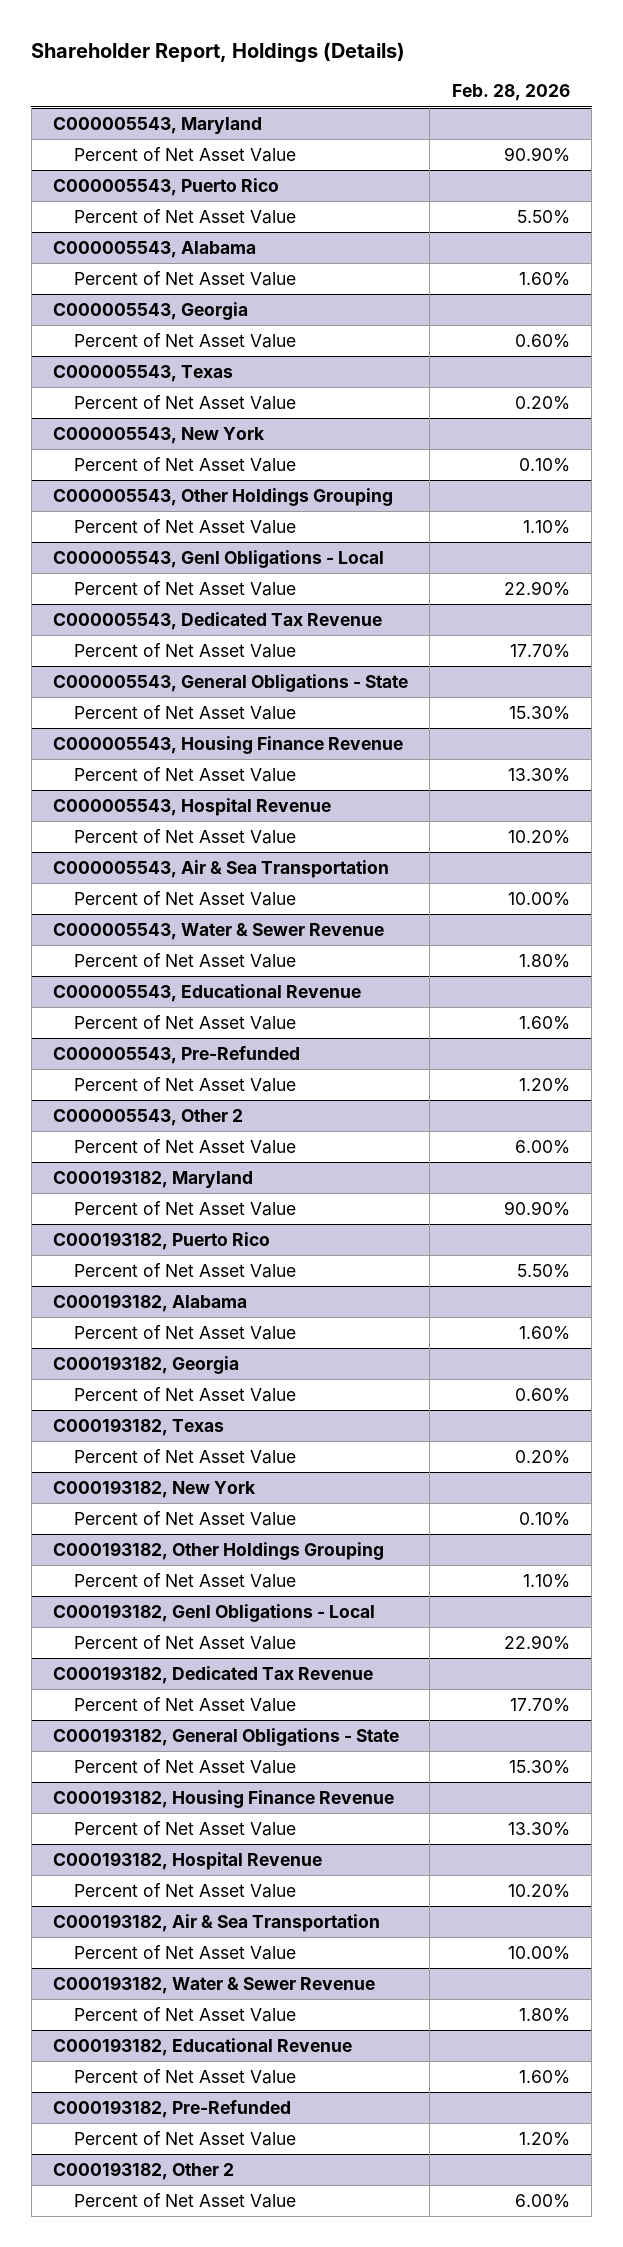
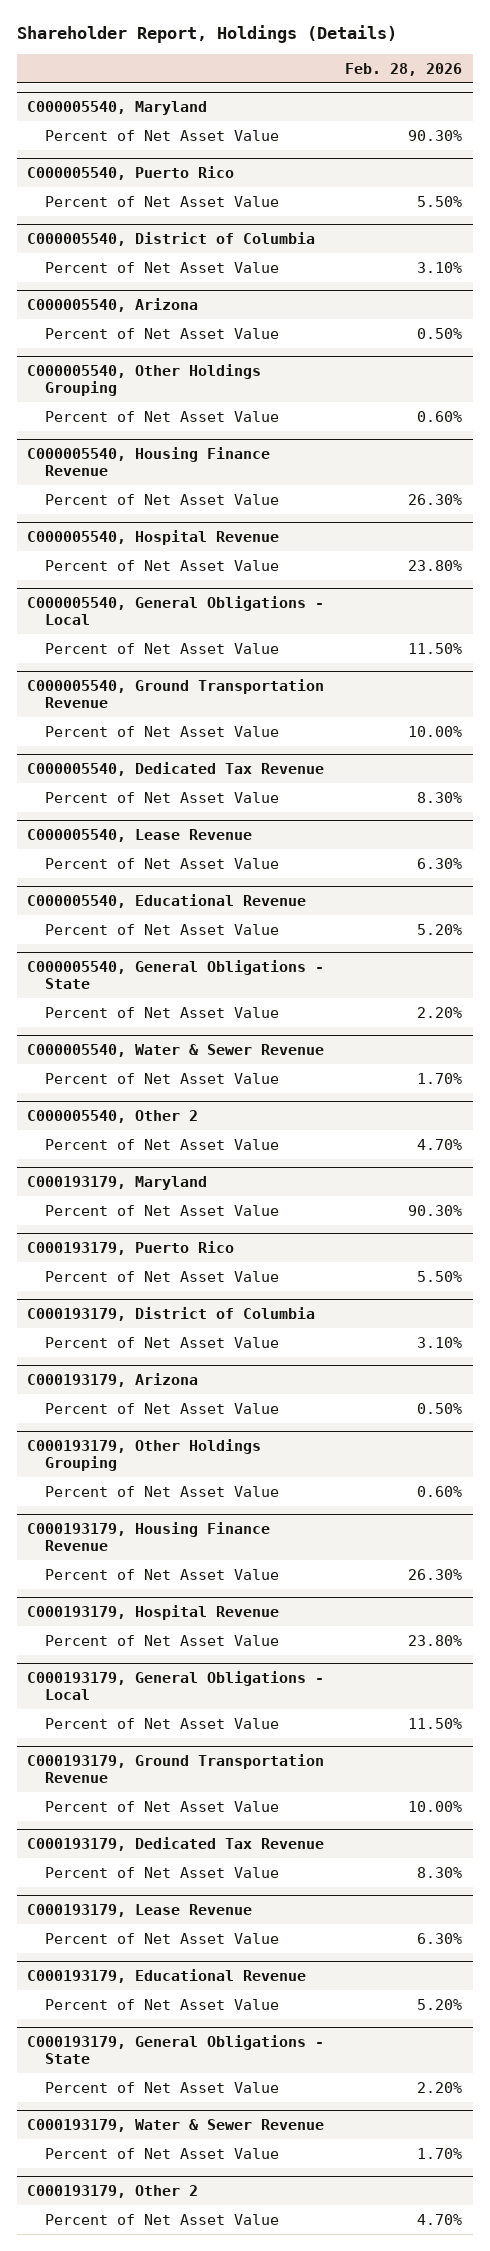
- C000005543, Maryland
- Percent of Net Asset Value | 90.90%
- C000005543, Puerto Rico
+ C000005540, Maryland
+ Percent of Net Asset Value | 90.30%
+ C000005540, Puerto Rico
- C000005543, Alabama
- Percent of Net Asset Value | 1.60%
- C000005543, Georgia
+ C000005540, District of Columbia
+ Percent of Net Asset Value | 3.10%
+ C000005540, Arizona
+ Percent of Net Asset Value | 0.50%
+ C000005540, Other Holdings Grouping
- C000005543, Texas
- Percent of Net Asset Value | 0.20%
- C000005543, New York
- Percent of Net Asset Value | 0.10%
- C000005543, Other Holdings Grouping
- Percent of Net Asset Value | 1.10%
- C000005543, Genl Obligations - Local
- Percent of Net Asset Value | 22.90%
- C000005543, Dedicated Tax Revenue
- Percent of Net Asset Value | 17.70%
- C000005543, General Obligations - State
- Percent of Net Asset Value | 15.30%
- C000005543, Housing Finance Revenue
- Percent of Net Asset Value | 13.30%
- C000005543, Hospital Revenue
- Percent of Net Asset Value | 10.20%
- C000005543, Air & Sea Transportation
+ C000005540, Housing Finance Revenue
+ Percent of Net Asset Value | 26.30%
+ C000005540, Hospital Revenue
+ Percent of Net Asset Value | 23.80%
+ C000005540, General Obligations - Local
+ Percent of Net Asset Value | 11.50%
+ C000005540, Ground Transportation Revenue
- C000005543, Water & Sewer Revenue
- Percent of Net Asset Value | 1.80%
- C000005543, Educational Revenue
- Percent of Net Asset Value | 1.60%
- C000005543, Pre-Refunded
- Percent of Net Asset Value | 1.20%
- C000005543, Other 2
- Percent of Net Asset Value | 6.00%
- C000193182, Maryland
- Percent of Net Asset Value | 90.90%
- C000193182, Puerto Rico
+ C000005540, Dedicated Tax Revenue
+ Percent of Net Asset Value | 8.30%
+ C000005540, Lease Revenue
+ Percent of Net Asset Value | 6.30%
+ C000005540, Educational Revenue
+ Percent of Net Asset Value | 5.20%
+ C000005540, General Obligations - State
+ Percent of Net Asset Value | 2.20%
+ C000005540, Water & Sewer Revenue
+ Percent of Net Asset Value | 1.70%
+ C000005540, Other 2
+ Percent of Net Asset Value | 4.70%
+ C000193179, Maryland
+ Percent of Net Asset Value | 90.30%
+ C000193179, Puerto Rico
- C000193182, Alabama
- Percent of Net Asset Value | 1.60%
- C000193182, Georgia
+ C000193179, District of Columbia
+ Percent of Net Asset Value | 3.10%
+ C000193179, Arizona
+ Percent of Net Asset Value | 0.50%
+ C000193179, Other Holdings Grouping
- C000193182, Texas
- Percent of Net Asset Value | 0.20%
- C000193182, New York
- Percent of Net Asset Value | 0.10%
- C000193182, Other Holdings Grouping
- Percent of Net Asset Value | 1.10%
- C000193182, Genl Obligations - Local
- Percent of Net Asset Value | 22.90%
- C000193182, Dedicated Tax Revenue
- Percent of Net Asset Value | 17.70%
- C000193182, General Obligations - State
- Percent of Net Asset Value | 15.30%
- C000193182, Housing Finance Revenue
- Percent of Net Asset Value | 13.30%
- C000193182, Hospital Revenue
- Percent of Net Asset Value | 10.20%
- C000193182, Air & Sea Transportation
+ C000193179, Housing Finance Revenue
+ Percent of Net Asset Value | 26.30%
+ C000193179, Hospital Revenue
+ Percent of Net Asset Value | 23.80%
+ C000193179, General Obligations - Local
+ Percent of Net Asset Value | 11.50%
+ C000193179, Ground Transportation Revenue
- C000193182, Water & Sewer Revenue
- Percent of Net Asset Value | 1.80%
- C000193182, Educational Revenue
- Percent of Net Asset Value | 1.60%
- C000193182, Pre-Refunded
- Percent of Net Asset Value | 1.20%
- C000193182, Other 2
- Percent of Net Asset Value | 6.00%
+ C000193179, Dedicated Tax Revenue
+ Percent of Net Asset Value | 8.30%
+ C000193179, Lease Revenue
+ Percent of Net Asset Value | 6.30%
+ C000193179, Educational Revenue
+ Percent of Net Asset Value | 5.20%
+ C000193179, General Obligations - State
+ Percent of Net Asset Value | 2.20%
+ C000193179, Water & Sewer Revenue
+ Percent of Net Asset Value | 1.70%
+ C000193179, Other 2
+ Percent of Net Asset Value | 4.70%

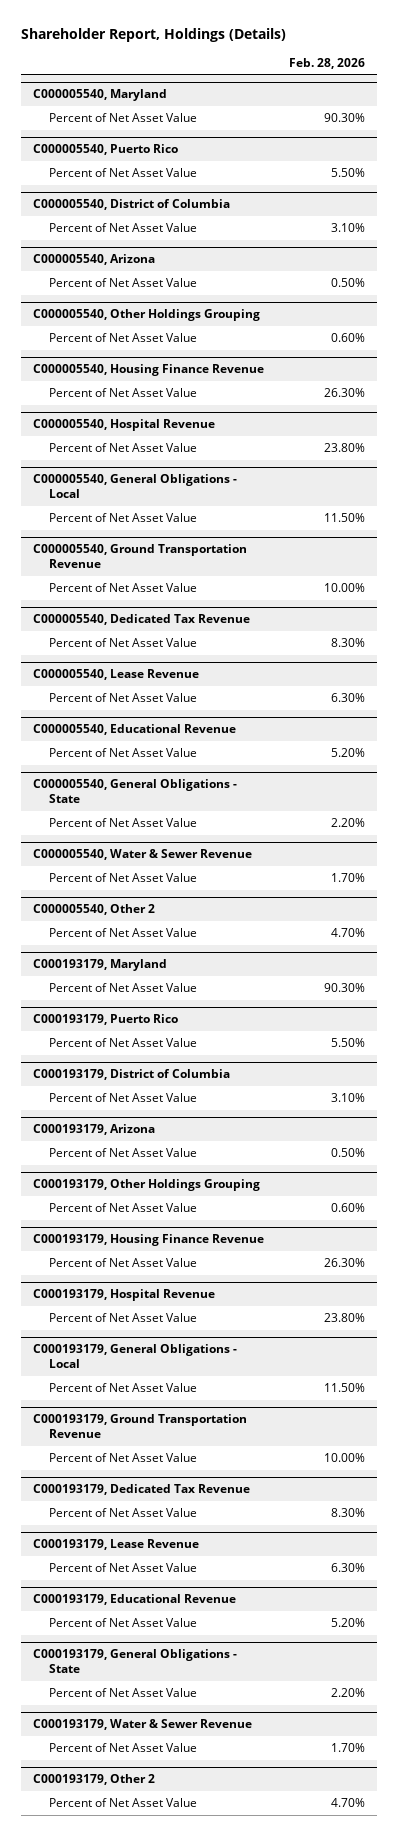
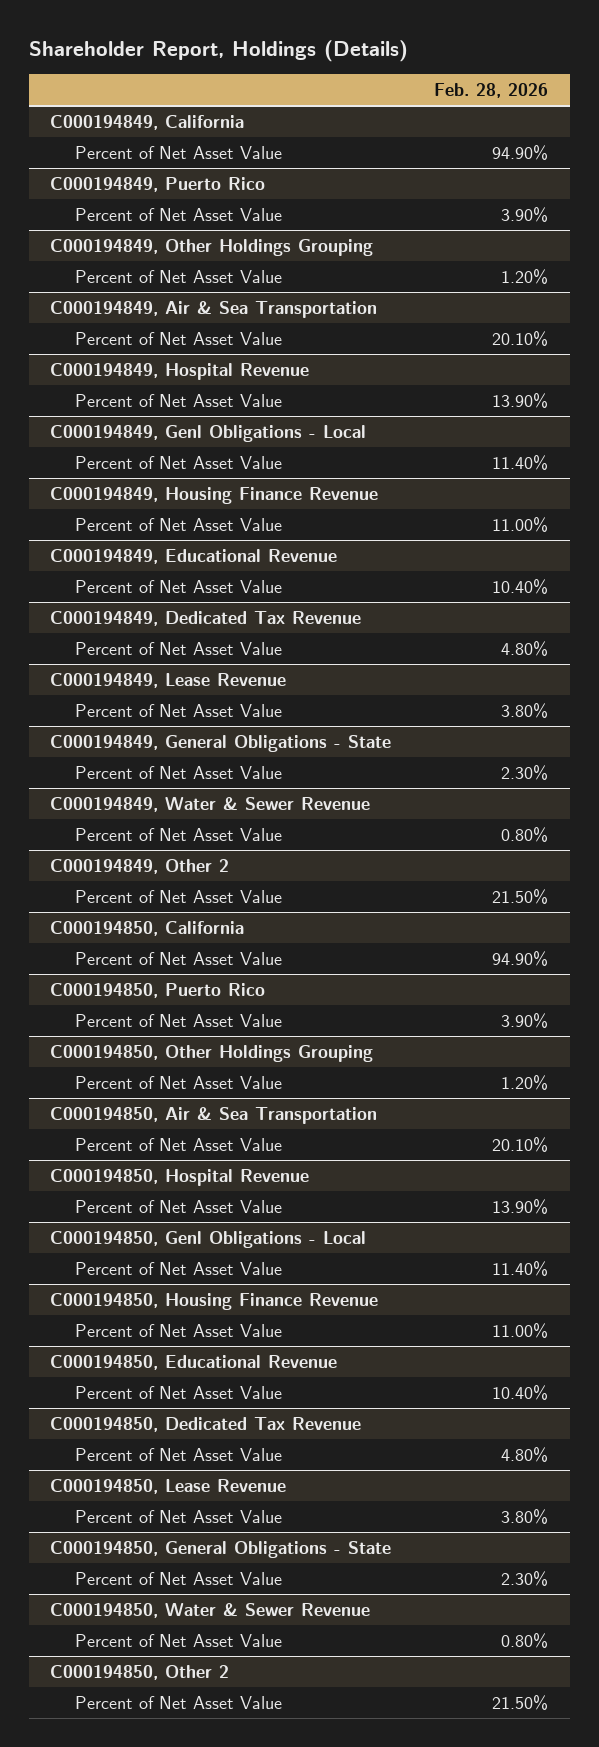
- C000005540, Maryland
- Percent of Net Asset Value | 90.30%
- C000005540, Puerto Rico
- Percent of Net Asset Value | 5.50%
- C000005540, District of Columbia
- Percent of Net Asset Value | 3.10%
- C000005540, Arizona
- Percent of Net Asset Value | 0.50%
- C000005540, Other Holdings Grouping
- Percent of Net Asset Value | 0.60%
- C000005540, Housing Finance Revenue
- Percent of Net Asset Value | 26.30%
- C000005540, Hospital Revenue
- Percent of Net Asset Value | 23.80%
- C000005540, General Obligations - Local
- Percent of Net Asset Value | 11.50%
- C000005540, Ground Transportation Revenue
- Percent of Net Asset Value | 10.00%
- C000005540, Dedicated Tax Revenue
- Percent of Net Asset Value | 8.30%
- C000005540, Lease Revenue
- Percent of Net Asset Value | 6.30%
- C000005540, Educational Revenue
- Percent of Net Asset Value | 5.20%
- C000005540, General Obligations - State
- Percent of Net Asset Value | 2.20%
- C000005540, Water & Sewer Revenue
- Percent of Net Asset Value | 1.70%
- C000005540, Other 2
- Percent of Net Asset Value | 4.70%
- C000193179, Maryland
- Percent of Net Asset Value | 90.30%
- C000193179, Puerto Rico
- Percent of Net Asset Value | 5.50%
- C000193179, District of Columbia
- Percent of Net Asset Value | 3.10%
- C000193179, Arizona
- Percent of Net Asset Value | 0.50%
- C000193179, Other Holdings Grouping
- Percent of Net Asset Value | 0.60%
- C000193179, Housing Finance Revenue
- Percent of Net Asset Value | 26.30%
- C000193179, Hospital Revenue
- Percent of Net Asset Value | 23.80%
- C000193179, General Obligations - Local
- Percent of Net Asset Value | 11.50%
- C000193179, Ground Transportation Revenue
- Percent of Net Asset Value | 10.00%
- C000193179, Dedicated Tax Revenue
- Percent of Net Asset Value | 8.30%
- C000193179, Lease Revenue
- Percent of Net Asset Value | 6.30%
- C000193179, Educational Revenue
- Percent of Net Asset Value | 5.20%
- C000193179, General Obligations - State
- Percent of Net Asset Value | 2.20%
- C000193179, Water & Sewer Revenue
- Percent of Net Asset Value | 1.70%
- C000193179, Other 2
- Percent of Net Asset Value | 4.70%
+ C000194849, California
+ Percent of Net Asset Value | 94.90%
+ C000194849, Puerto Rico
+ Percent of Net Asset Value | 3.90%
+ C000194849, Other Holdings Grouping
+ Percent of Net Asset Value | 1.20%
+ C000194849, Air & Sea Transportation
+ Percent of Net Asset Value | 20.10%
+ C000194849, Hospital Revenue
+ Percent of Net Asset Value | 13.90%
+ C000194849, Genl Obligations - Local
+ Percent of Net Asset Value | 11.40%
+ C000194849, Housing Finance Revenue
+ Percent of Net Asset Value | 11.00%
+ C000194849, Educational Revenue
+ Percent of Net Asset Value | 10.40%
+ C000194849, Dedicated Tax Revenue
+ Percent of Net Asset Value | 4.80%
+ C000194849, Lease Revenue
+ Percent of Net Asset Value | 3.80%
+ C000194849, General Obligations - State
+ Percent of Net Asset Value | 2.30%
+ C000194849, Water & Sewer Revenue
+ Percent of Net Asset Value | 0.80%
+ C000194849, Other 2
+ Percent of Net Asset Value | 21.50%
+ C000194850, California
+ Percent of Net Asset Value | 94.90%
+ C000194850, Puerto Rico
+ Percent of Net Asset Value | 3.90%
+ C000194850, Other Holdings Grouping
+ Percent of Net Asset Value | 1.20%
+ C000194850, Air & Sea Transportation
+ Percent of Net Asset Value | 20.10%
+ C000194850, Hospital Revenue
+ Percent of Net Asset Value | 13.90%
+ C000194850, Genl Obligations - Local
+ Percent of Net Asset Value | 11.40%
+ C000194850, Housing Finance Revenue
+ Percent of Net Asset Value | 11.00%
+ C000194850, Educational Revenue
+ Percent of Net Asset Value | 10.40%
+ C000194850, Dedicated Tax Revenue
+ Percent of Net Asset Value | 4.80%
+ C000194850, Lease Revenue
+ Percent of Net Asset Value | 3.80%
+ C000194850, General Obligations - State
+ Percent of Net Asset Value | 2.30%
+ C000194850, Water & Sewer Revenue
+ Percent of Net Asset Value | 0.80%
+ C000194850, Other 2
+ Percent of Net Asset Value | 21.50%

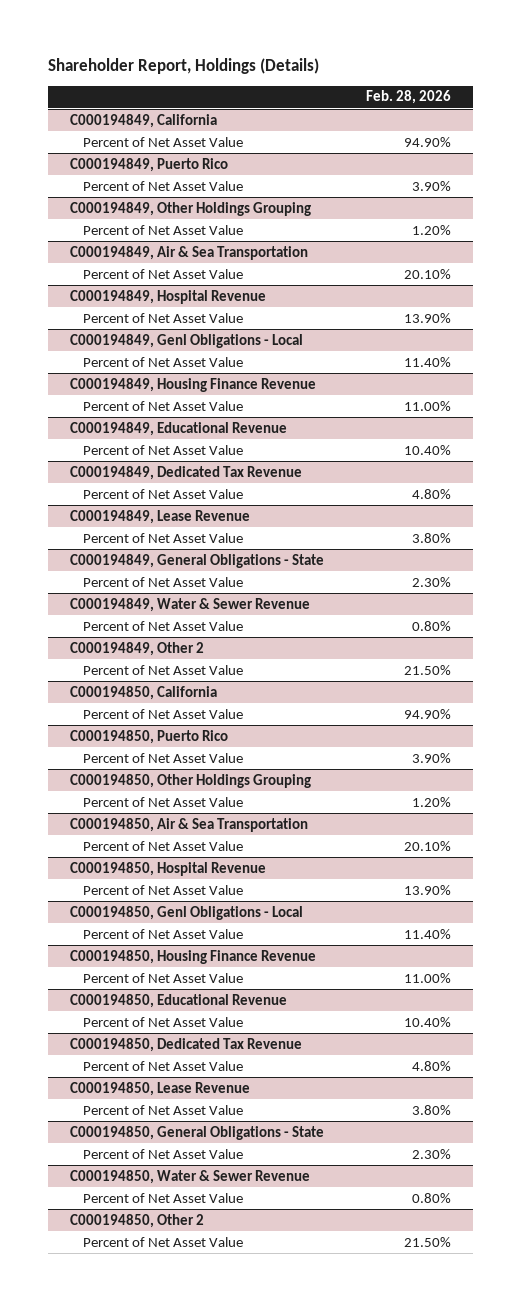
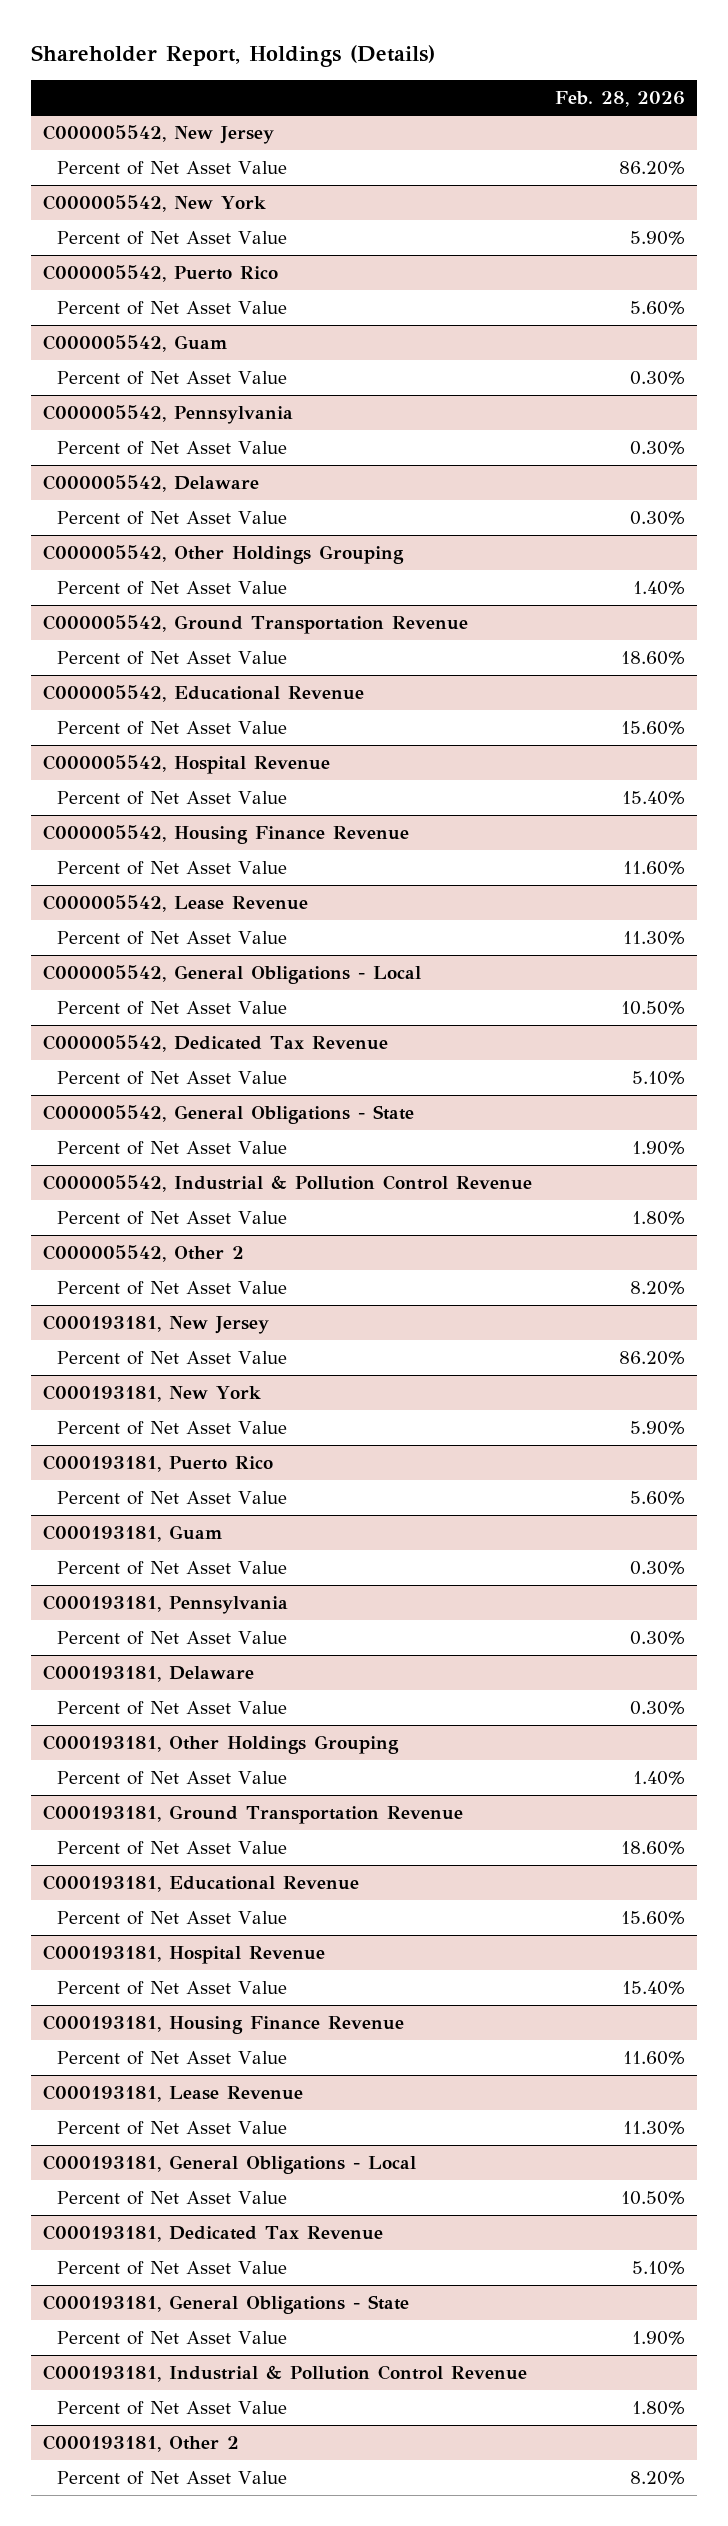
- C000194849, California
- Percent of Net Asset Value | 94.90%
- C000194849, Puerto Rico
- Percent of Net Asset Value | 3.90%
- C000194849, Other Holdings Grouping
- Percent of Net Asset Value | 1.20%
- C000194849, Air & Sea Transportation
- Percent of Net Asset Value | 20.10%
- C000194849, Hospital Revenue
- Percent of Net Asset Value | 13.90%
- C000194849, Genl Obligations - Local
- Percent of Net Asset Value | 11.40%
- C000194849, Housing Finance Revenue
- Percent of Net Asset Value | 11.00%
- C000194849, Educational Revenue
- Percent of Net Asset Value | 10.40%
- C000194849, Dedicated Tax Revenue
- Percent of Net Asset Value | 4.80%
- C000194849, Lease Revenue
- Percent of Net Asset Value | 3.80%
- C000194849, General Obligations - State
- Percent of Net Asset Value | 2.30%
- C000194849, Water & Sewer Revenue
- Percent of Net Asset Value | 0.80%
- C000194849, Other 2
- Percent of Net Asset Value | 21.50%
- C000194850, California
- Percent of Net Asset Value | 94.90%
- C000194850, Puerto Rico
- Percent of Net Asset Value | 3.90%
- C000194850, Other Holdings Grouping
- Percent of Net Asset Value | 1.20%
- C000194850, Air & Sea Transportation
- Percent of Net Asset Value | 20.10%
- C000194850, Hospital Revenue
- Percent of Net Asset Value | 13.90%
- C000194850, Genl Obligations - Local
- Percent of Net Asset Value | 11.40%
- C000194850, Housing Finance Revenue
- Percent of Net Asset Value | 11.00%
- C000194850, Educational Revenue
- Percent of Net Asset Value | 10.40%
- C000194850, Dedicated Tax Revenue
- Percent of Net Asset Value | 4.80%
- C000194850, Lease Revenue
- Percent of Net Asset Value | 3.80%
- C000194850, General Obligations - State
- Percent of Net Asset Value | 2.30%
- C000194850, Water & Sewer Revenue
- Percent of Net Asset Value | 0.80%
- C000194850, Other 2
- Percent of Net Asset Value | 21.50%
+ C000005542, New Jersey
+ Percent of Net Asset Value | 86.20%
+ C000005542, New York
+ Percent of Net Asset Value | 5.90%
+ C000005542, Puerto Rico
+ Percent of Net Asset Value | 5.60%
+ C000005542, Guam
+ Percent of Net Asset Value | 0.30%
+ C000005542, Pennsylvania
+ Percent of Net Asset Value | 0.30%
+ C000005542, Delaware
+ Percent of Net Asset Value | 0.30%
+ C000005542, Other Holdings Grouping
+ Percent of Net Asset Value | 1.40%
+ C000005542, Ground Transportation Revenue
+ Percent of Net Asset Value | 18.60%
+ C000005542, Educational Revenue
+ Percent of Net Asset Value | 15.60%
+ C000005542, Hospital Revenue
+ Percent of Net Asset Value | 15.40%
+ C000005542, Housing Finance Revenue
+ Percent of Net Asset Value | 11.60%
+ C000005542, Lease Revenue
+ Percent of Net Asset Value | 11.30%
+ C000005542, General Obligations - Local
+ Percent of Net Asset Value | 10.50%
+ C000005542, Dedicated Tax Revenue
+ Percent of Net Asset Value | 5.10%
+ C000005542, General Obligations - State
+ Percent of Net Asset Value | 1.90%
+ C000005542, Industrial & Pollution Control Revenue
+ Percent of Net Asset Value | 1.80%
+ C000005542, Other 2
+ Percent of Net Asset Value | 8.20%
+ C000193181, New Jersey
+ Percent of Net Asset Value | 86.20%
+ C000193181, New York
+ Percent of Net Asset Value | 5.90%
+ C000193181, Puerto Rico
+ Percent of Net Asset Value | 5.60%
+ C000193181, Guam
+ Percent of Net Asset Value | 0.30%
+ C000193181, Pennsylvania
+ Percent of Net Asset Value | 0.30%
+ C000193181, Delaware
+ Percent of Net Asset Value | 0.30%
+ C000193181, Other Holdings Grouping
+ Percent of Net Asset Value | 1.40%
+ C000193181, Ground Transportation Revenue
+ Percent of Net Asset Value | 18.60%
+ C000193181, Educational Revenue
+ Percent of Net Asset Value | 15.60%
+ C000193181, Hospital Revenue
+ Percent of Net Asset Value | 15.40%
+ C000193181, Housing Finance Revenue
+ Percent of Net Asset Value | 11.60%
+ C000193181, Lease Revenue
+ Percent of Net Asset Value | 11.30%
+ C000193181, General Obligations - Local
+ Percent of Net Asset Value | 10.50%
+ C000193181, Dedicated Tax Revenue
+ Percent of Net Asset Value | 5.10%
+ C000193181, General Obligations - State
+ Percent of Net Asset Value | 1.90%
+ C000193181, Industrial & Pollution Control Revenue
+ Percent of Net Asset Value | 1.80%
+ C000193181, Other 2
+ Percent of Net Asset Value | 8.20%

